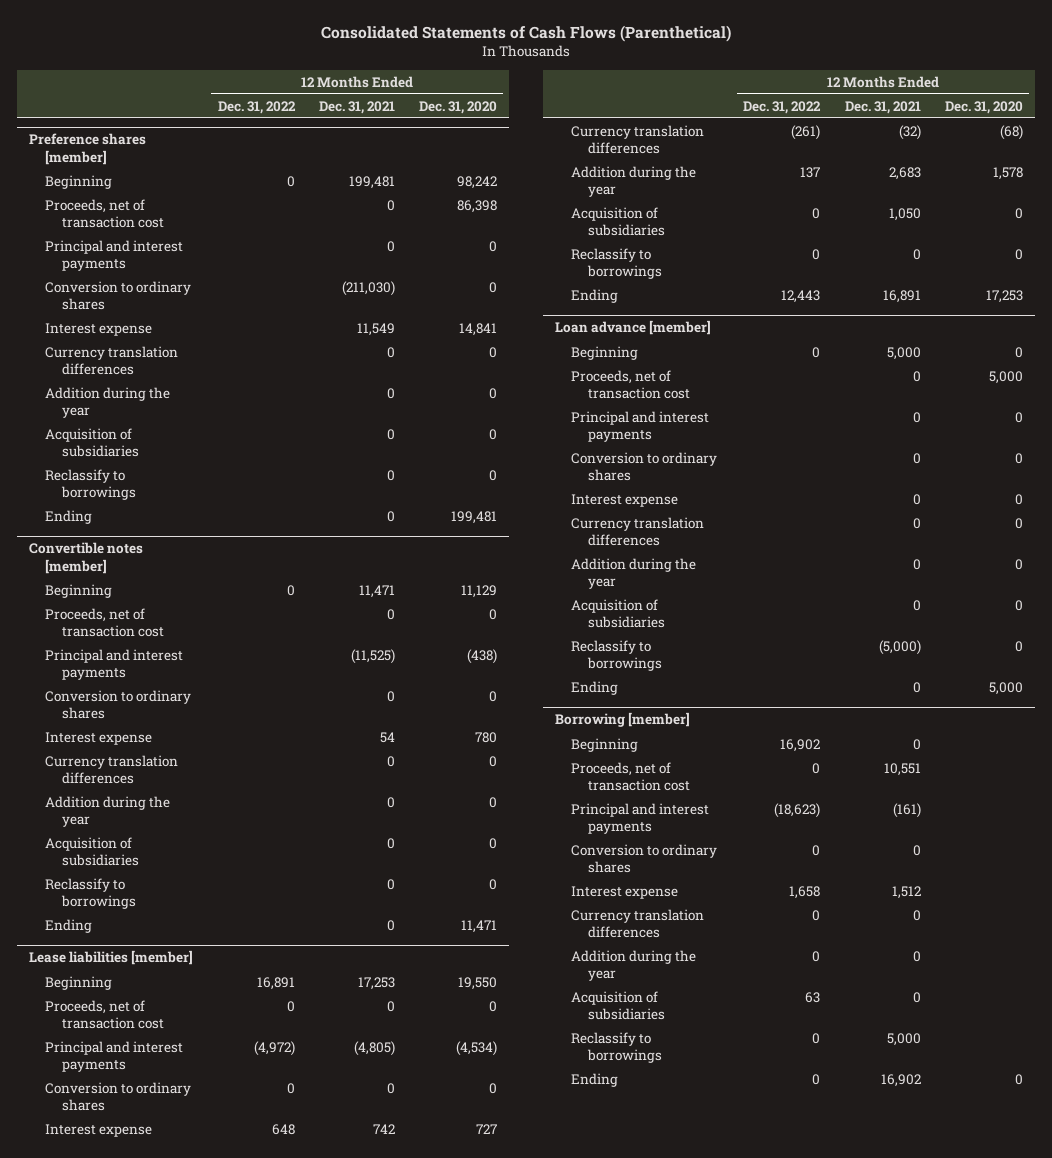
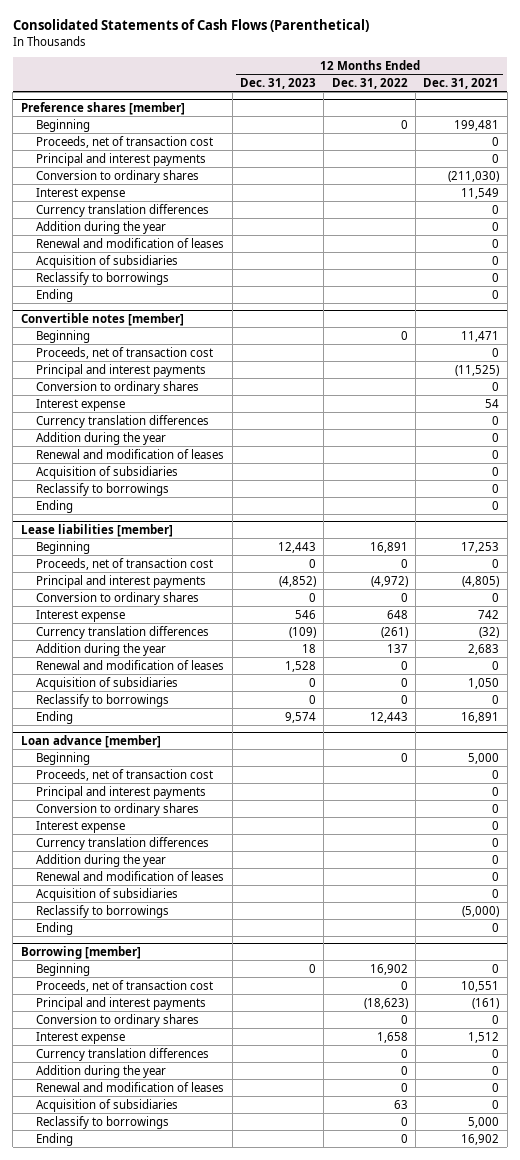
- | 12 Months Ended Dec. 31, 2022 | 12 Months Ended Dec. 31, 2021 | 12 Months Ended Dec. 31, 2020
+ | 12 Months Ended Dec. 31, 2023 | 12 Months Ended Dec. 31, 2022 | 12 Months Ended Dec. 31, 2021
@ Preference shares [member]
+ Renewal and modification of leases | | | 0
@ Convertible notes [member]
+ Renewal and modification of leases | | | 0
@ Lease liabilities [member]
+ Renewal and modification of leases | 1,528 | 0 | 0
@ Loan advance [member]
+ Renewal and modification of leases | | | 0
@ Borrowing [member]
+ Renewal and modification of leases | | 0 | 0

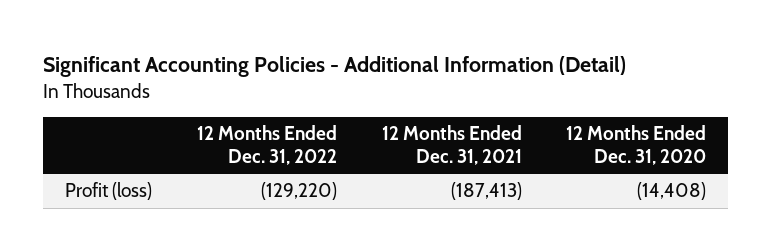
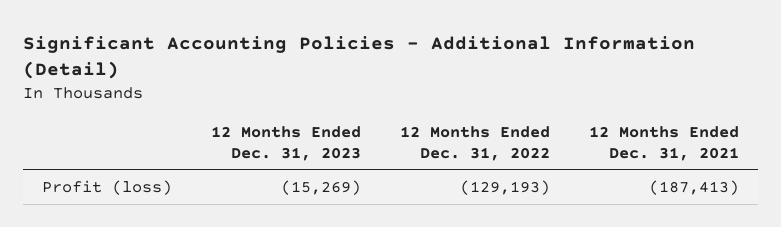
- | 12 Months Ended Dec. 31, 2022 | 12 Months Ended Dec. 31, 2021 | 12 Months Ended Dec. 31, 2020
+ | 12 Months Ended Dec. 31, 2023 | 12 Months Ended Dec. 31, 2022 | 12 Months Ended Dec. 31, 2021
- Profit (loss) | (129,220) | (187,413) | (14,408)
+ Profit (loss) | (15,269) | (129,193) | (187,413)

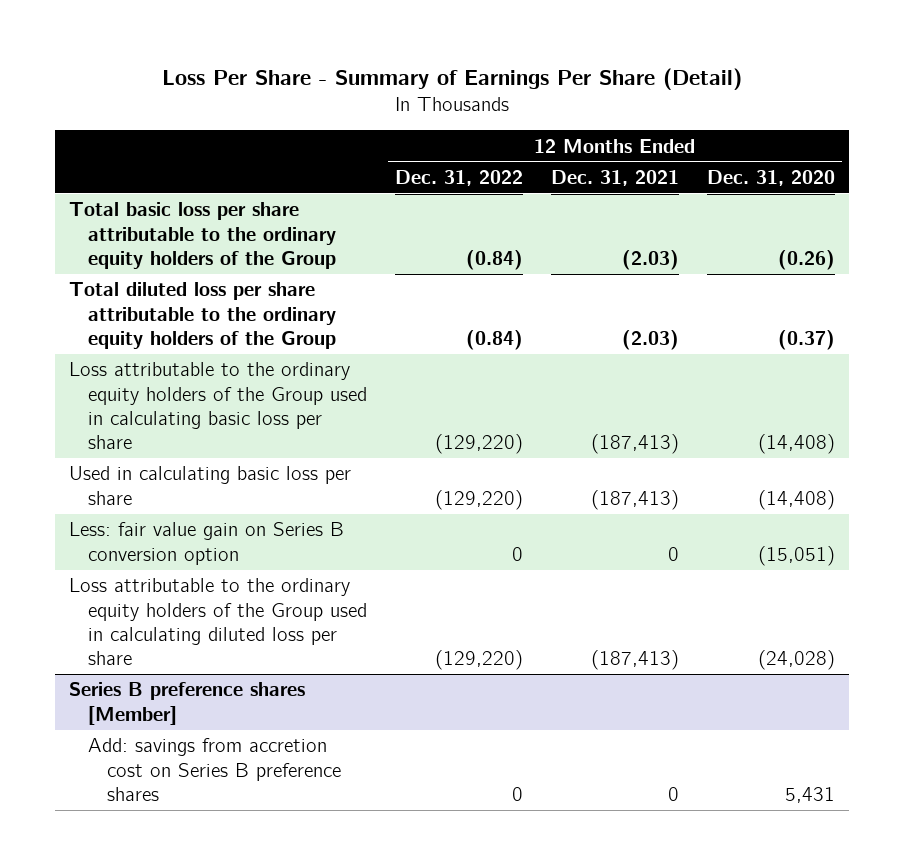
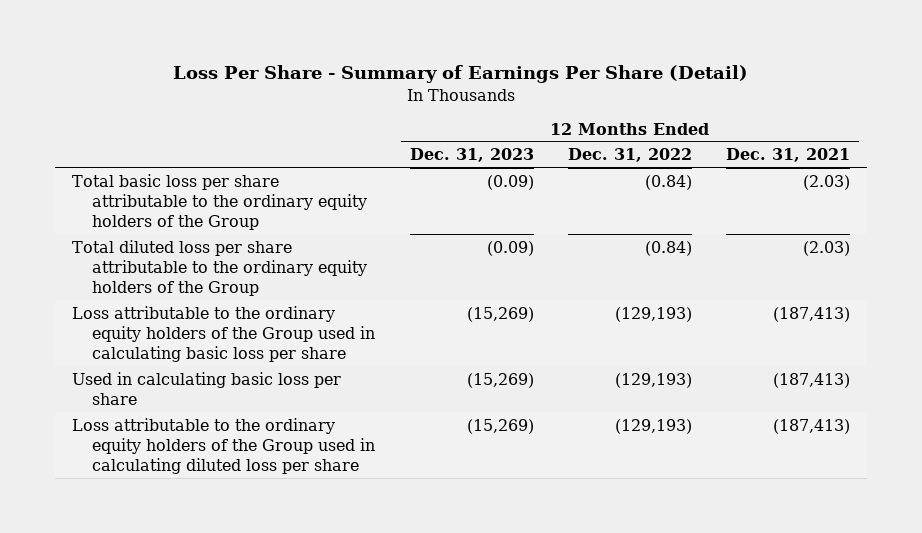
- | 12 Months Ended Dec. 31, 2022 | 12 Months Ended Dec. 31, 2021 | 12 Months Ended Dec. 31, 2020
+ | 12 Months Ended Dec. 31, 2023 | 12 Months Ended Dec. 31, 2022 | 12 Months Ended Dec. 31, 2021
- Loss attributable to the ordinary equity holders of the Group used in calculating basic loss per share | (129,220) | (187,413) | (14,408)
- Used in calculating basic loss per share | (129,220) | (187,413) | (14,408)
- Less: fair value gain on Series B conversion option | 0 | 0 | (15,051)
- Loss attributable to the ordinary equity holders of the Group used in calculating diluted loss per share | (129,220) | (187,413) | (24,028)
- Series B preference shares [Member]
- Add: savings from accretion cost on Series B preference shares | 0 | 0 | 5,431
+ Loss attributable to the ordinary equity holders of the Group used in calculating basic loss per share | (15,269) | (129,193) | (187,413)
+ Used in calculating basic loss per share | (15,269) | (129,193) | (187,413)
+ Loss attributable to the ordinary equity holders of the Group used in calculating diluted loss per share | (15,269) | (129,193) | (187,413)

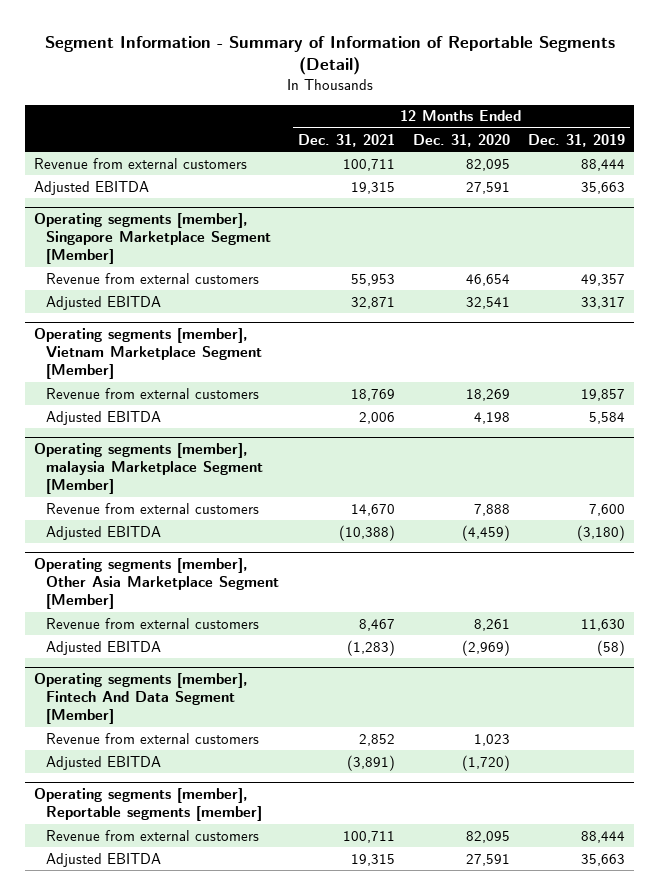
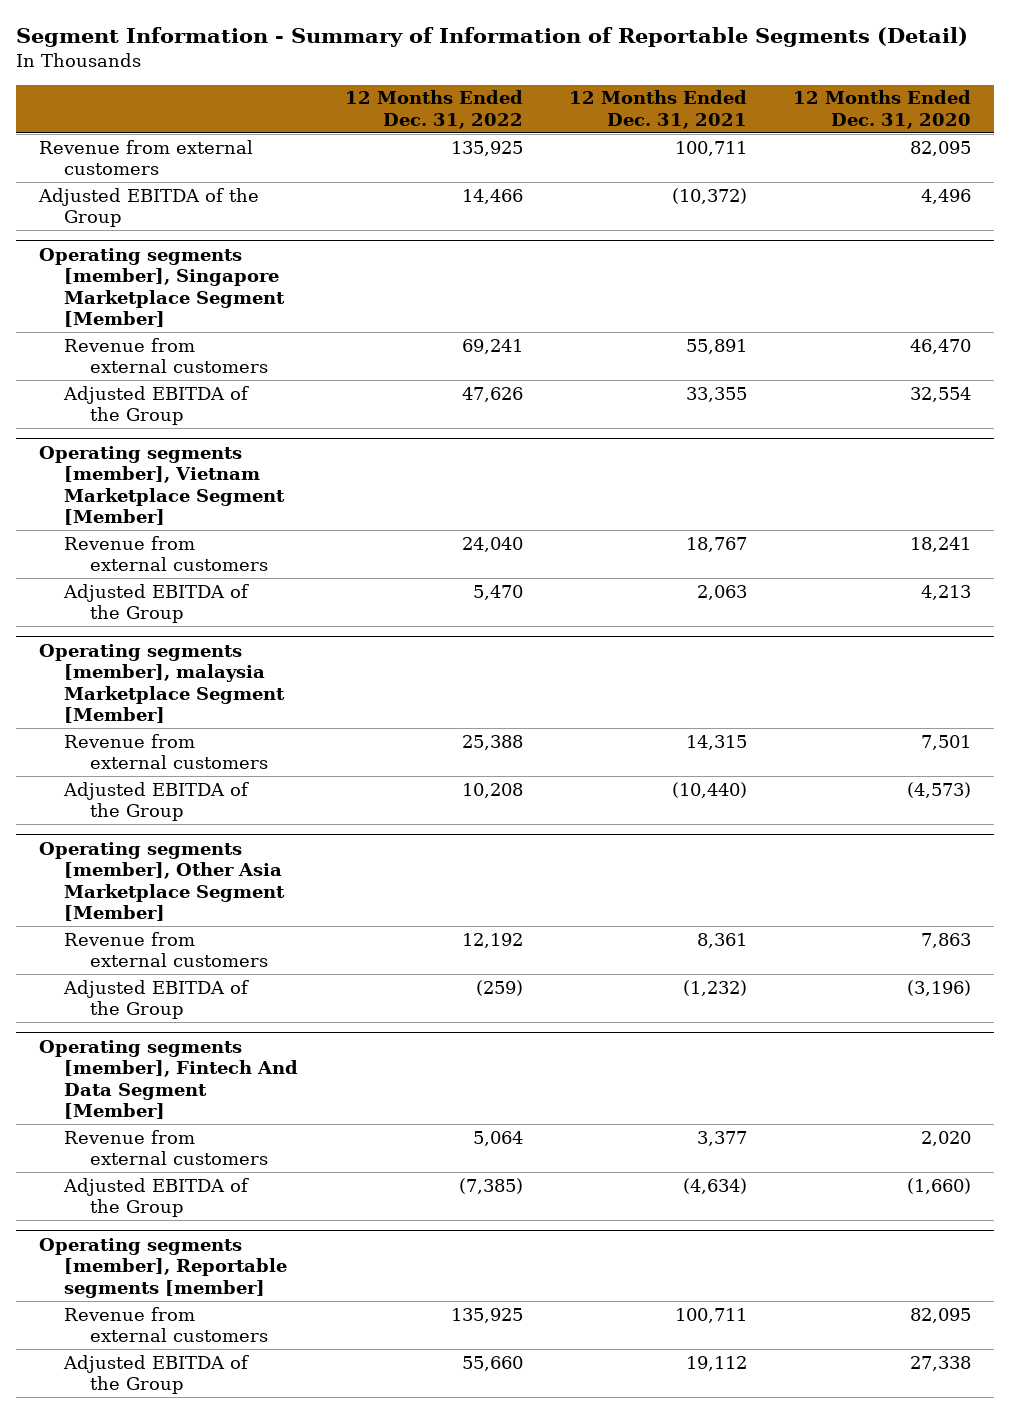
- | 12 Months Ended Dec. 31, 2021 | 12 Months Ended Dec. 31, 2020 | 12 Months Ended Dec. 31, 2019
+ | 12 Months Ended Dec. 31, 2022 | 12 Months Ended Dec. 31, 2021 | 12 Months Ended Dec. 31, 2020
- Adjusted EBITDA | 19,315 | 27,591 | 35,663
+ Adjusted EBITDA of the Group | 14,466 | (10,372) | 4,496
@ Operating segments [member], Singapore Marketplace Segment [Member]
- Revenue from external customers | 55,953 | 46,654 | 49,357
- Adjusted EBITDA | 32,871 | 32,541 | 33,317
+ Revenue from external customers | 69,241 | 55,891 | 46,470
+ Adjusted EBITDA of the Group | 47,626 | 33,355 | 32,554
@ Operating segments [member], Vietnam Marketplace Segment [Member]
- Revenue from external customers | 18,769 | 18,269 | 19,857
- Adjusted EBITDA | 2,006 | 4,198 | 5,584
+ Revenue from external customers | 24,040 | 18,767 | 18,241
+ Adjusted EBITDA of the Group | 5,470 | 2,063 | 4,213
@ Operating segments [member], malaysia Marketplace Segment [Member]
- Revenue from external customers | 14,670 | 7,888 | 7,600
- Adjusted EBITDA | (10,388) | (4,459) | (3,180)
+ Revenue from external customers | 25,388 | 14,315 | 7,501
+ Adjusted EBITDA of the Group | 10,208 | (10,440) | (4,573)
@ Operating segments [member], Other Asia Marketplace Segment [Member]
- Revenue from external customers | 8,467 | 8,261 | 11,630
- Adjusted EBITDA | (1,283) | (2,969) | (58)
+ Revenue from external customers | 12,192 | 8,361 | 7,863
+ Adjusted EBITDA of the Group | (259) | (1,232) | (3,196)
@ Operating segments [member], Fintech And Data Segment [Member]
- Revenue from external customers | 2,852 | 1,023 |
- Adjusted EBITDA | (3,891) | (1,720) |
+ Revenue from external customers | 5,064 | 3,377 | 2,020
+ Adjusted EBITDA of the Group | (7,385) | (4,634) | (1,660)
@ Operating segments [member], Reportable segments [member]
- Adjusted EBITDA | 19,315 | 27,591 | 35,663
+ Adjusted EBITDA of the Group | 55,660 | 19,112 | 27,338

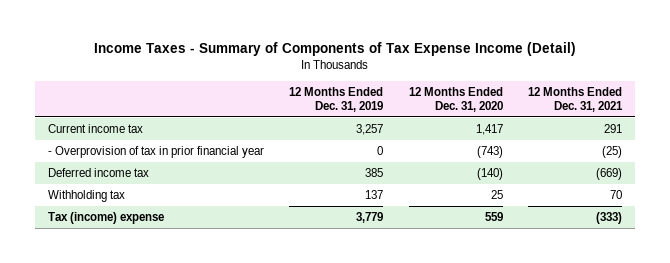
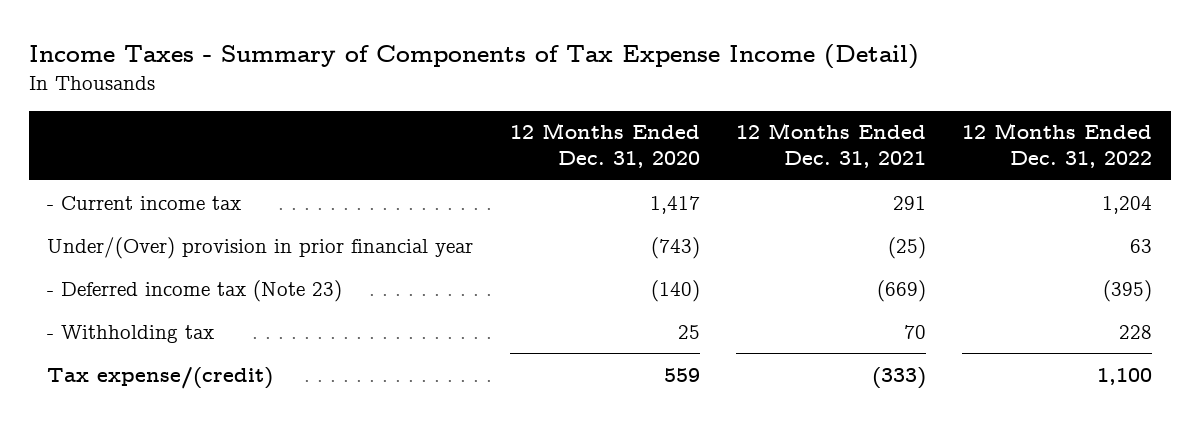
- | 12 Months Ended Dec. 31, 2019 | 12 Months Ended Dec. 31, 2020 | 12 Months Ended Dec. 31, 2021
+ | 12 Months Ended Dec. 31, 2020 | 12 Months Ended Dec. 31, 2021 | 12 Months Ended Dec. 31, 2022
- Current income tax | 3,257 | 1,417 | 291
- - Overprovision of tax in prior financial year | 0 | (743) | (25)
- Deferred income tax | 385 | (140) | (669)
- Withholding tax | 137 | 25 | 70
- Tax (income) expense | 3,779 | 559 | (333)
+ - Current income tax | 1,417 | 291 | 1,204
+ Under/(Over) provision in prior financial year | (743) | (25) | 63
+ - Deferred income tax (Note 23) | (140) | (669) | (395)
+ - Withholding tax | 25 | 70 | 228
+ Tax expense/(credit) | 559 | (333) | 1,100

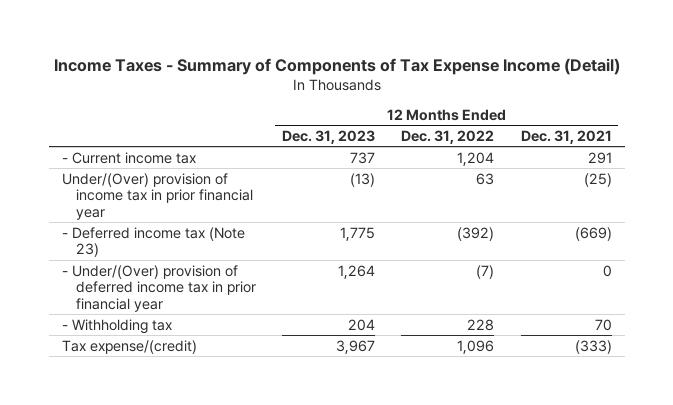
- | 12 Months Ended Dec. 31, 2020 | 12 Months Ended Dec. 31, 2021 | 12 Months Ended Dec. 31, 2022
+ | 12 Months Ended Dec. 31, 2023 | 12 Months Ended Dec. 31, 2022 | 12 Months Ended Dec. 31, 2021
- Under/(Over) provision in prior financial year | (743) | (25) | 63
- - Deferred income tax (Note 23) | (140) | (669) | (395)
+ Under/(Over) provision of income tax in prior financial year | (13) | 63 | (25)
+ - Deferred income tax (Note 23) | 1,775 | (392) | (669)
+ - Under/(Over) provision of deferred income tax in prior financial year | 1,264 | (7) | 0
- Tax expense/(credit) | 559 | (333) | 1,100
+ Tax expense/(credit) | 3,967 | 1,096 | (333)

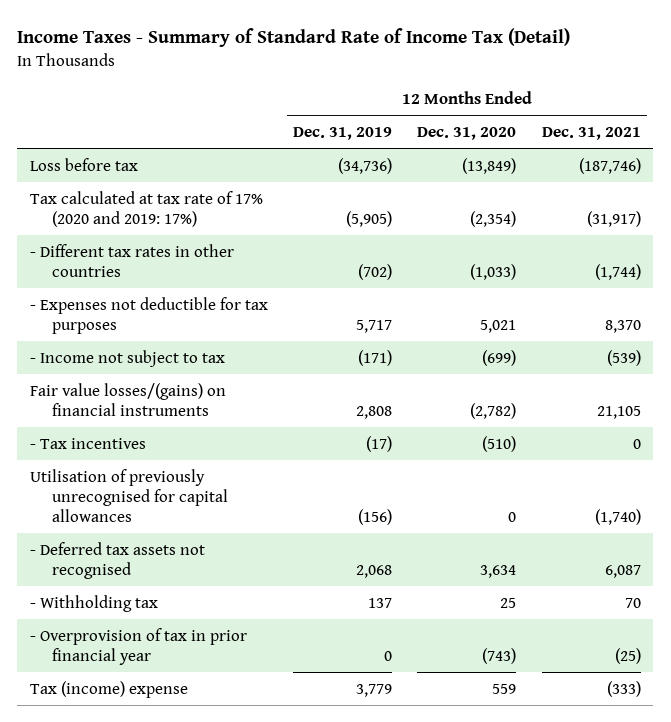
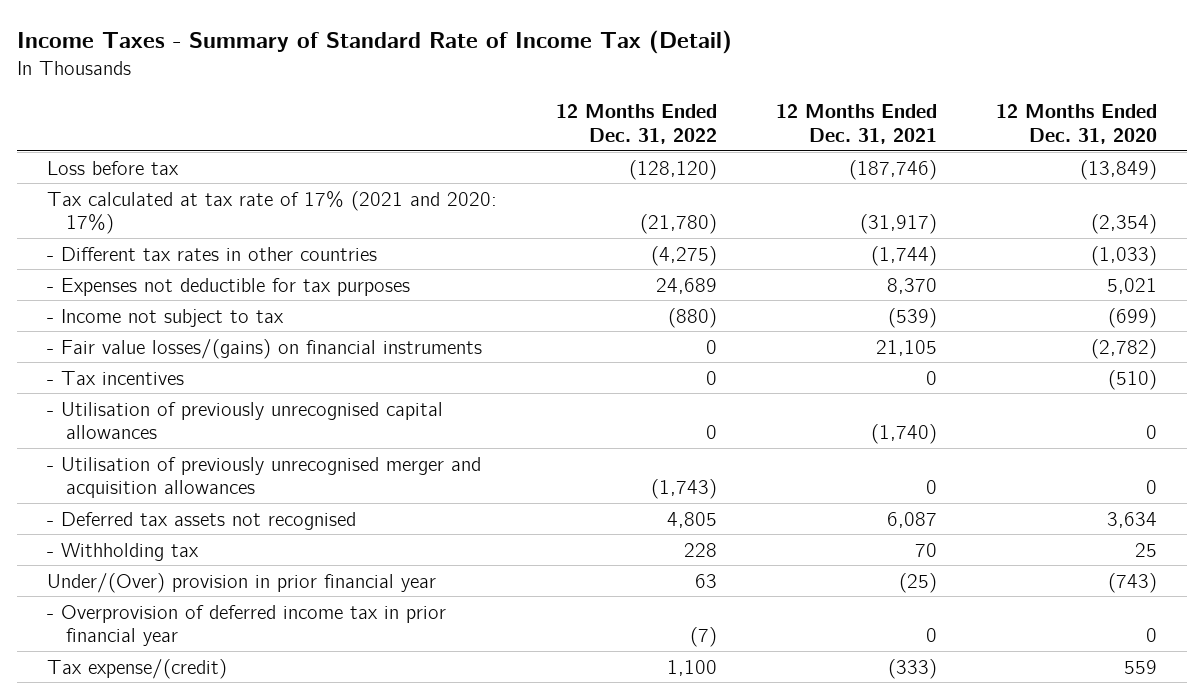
- | 12 Months Ended Dec. 31, 2019 | 12 Months Ended Dec. 31, 2020 | 12 Months Ended Dec. 31, 2021
+ | 12 Months Ended Dec. 31, 2022 | 12 Months Ended Dec. 31, 2021 | 12 Months Ended Dec. 31, 2020
- Tax calculated at tax rate of 17% (2020 and 2019: 17%) | (5,905) | (2,354) | (31,917)
+ Tax calculated at tax rate of 17% (2021 and 2020: 17%) | (21,780) | (31,917) | (2,354)
- Fair value losses/(gains) on financial instruments | 2,808 | (2,782) | 21,105
+ - Fair value losses/(gains) on financial instruments | 0 | 21,105 | (2,782)
- Utilisation of previously unrecognised for capital allowances | (156) | 0 | (1,740)
+ - Utilisation of previously unrecognised capital allowances | 0 | (1,740) | 0
+ - Utilisation of previously unrecognised merger and acquisition allowances | (1,743) | 0 | 0
- - Overprovision of tax in prior financial year | 0 | (743) | (25)
- Tax (income) expense | 3,779 | 559 | (333)
+ Under/(Over) provision in prior financial year | 63 | (25) | (743)
+ - Overprovision of deferred income tax in prior financial year | (7) | 0 | 0
+ Tax expense/(credit) | 1,100 | (333) | 559

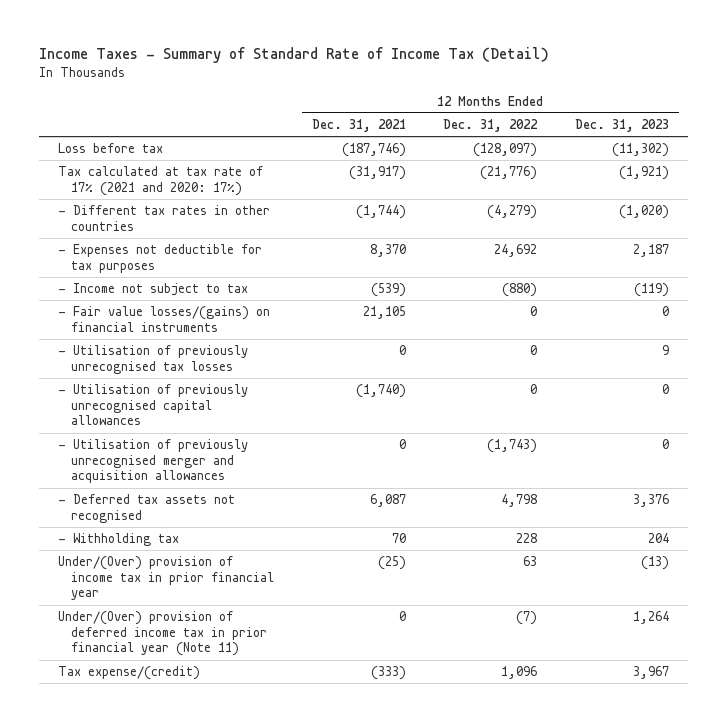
- | 12 Months Ended Dec. 31, 2022 | 12 Months Ended Dec. 31, 2021 | 12 Months Ended Dec. 31, 2020
+ | 12 Months Ended Dec. 31, 2021 | 12 Months Ended Dec. 31, 2022 | 12 Months Ended Dec. 31, 2023
- Loss before tax | (128,120) | (187,746) | (13,849)
- Tax calculated at tax rate of 17% (2021 and 2020: 17%) | (21,780) | (31,917) | (2,354)
- - Different tax rates in other countries | (4,275) | (1,744) | (1,033)
- - Expenses not deductible for tax purposes | 24,689 | 8,370 | 5,021
+ Loss before tax | (187,746) | (128,097) | (11,302)
+ Tax calculated at tax rate of 17% (2021 and 2020: 17%) | (31,917) | (21,776) | (1,921)
+ - Different tax rates in other countries | (1,744) | (4,279) | (1,020)
+ - Expenses not deductible for tax purposes | 8,370 | 24,692 | 2,187
- - Tax incentives | 0 | 0 | (510)
+ - Utilisation of previously unrecognised tax losses | 0 | 0 | 9
- - Deferred tax assets not recognised | 4,805 | 6,087 | 3,634
+ - Deferred tax assets not recognised | 6,087 | 4,798 | 3,376
- Under/(Over) provision in prior financial year | 63 | (25) | (743)
- - Overprovision of deferred income tax in prior financial year | (7) | 0 | 0
- Tax expense/(credit) | 1,100 | (333) | 559
+ Under/(Over) provision of income tax in prior financial year | (25) | 63 | (13)
+ Under/(Over) provision of deferred income tax in prior financial year (Note 11) | 0 | (7) | 1,264
+ Tax expense/(credit) | (333) | 1,096 | 3,967

